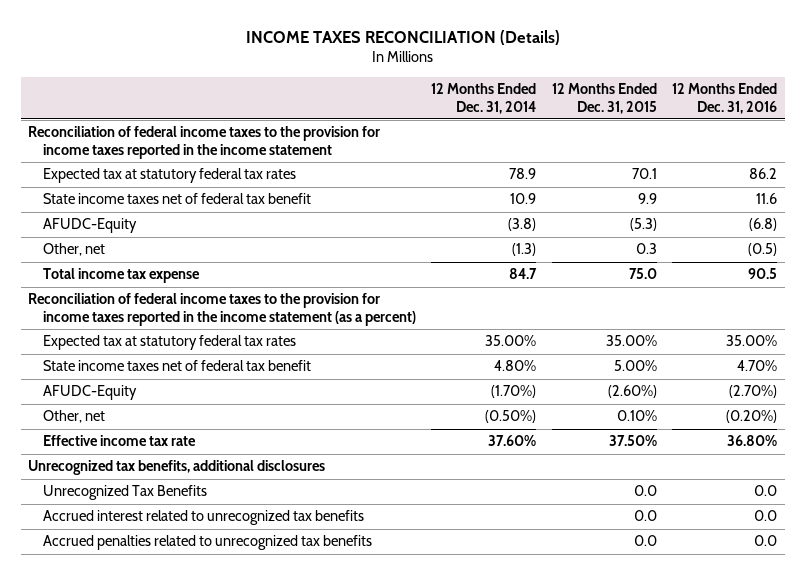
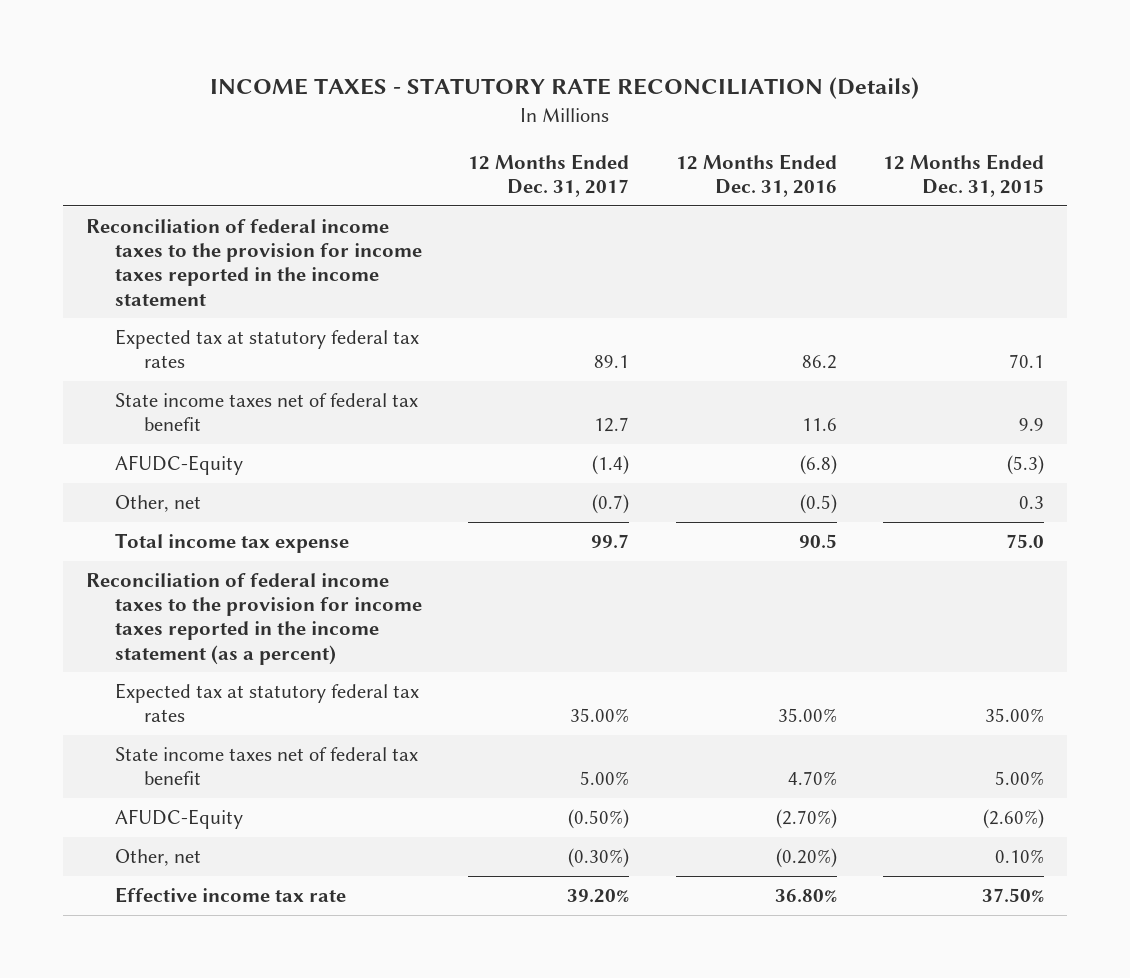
- INCOME TAXES RECONCILIATION (Details)
+ INCOME TAXES - STATUTORY RATE RECONCILIATION (Details)
- | 12 Months Ended Dec. 31, 2014 | 12 Months Ended Dec. 31, 2015 | 12 Months Ended Dec. 31, 2016
+ | 12 Months Ended Dec. 31, 2017 | 12 Months Ended Dec. 31, 2016 | 12 Months Ended Dec. 31, 2015
- Unrecognized tax benefits, additional disclosures
- Unrecognized Tax Benefits | | 0.0 | 0.0
- Accrued interest related to unrecognized tax benefits | | 0.0 | 0.0
- Accrued penalties related to unrecognized tax benefits | | 0.0 | 0.0

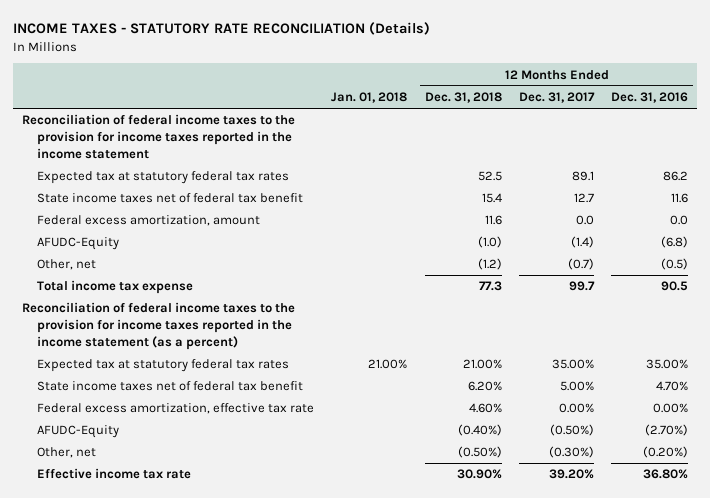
- | 12 Months Ended Dec. 31, 2017 | 12 Months Ended Dec. 31, 2016 | 12 Months Ended Dec. 31, 2015
+ | Jan. 01, 2018 | 12 Months Ended Dec. 31, 2018 | 12 Months Ended Dec. 31, 2017 | 12 Months Ended Dec. 31, 2016
+ Federal excess amortization, amount | | 11.6 | 0.0 | 0.0
+ Federal excess amortization, effective tax rate | | 4.60% | 0.00% | 0.00%

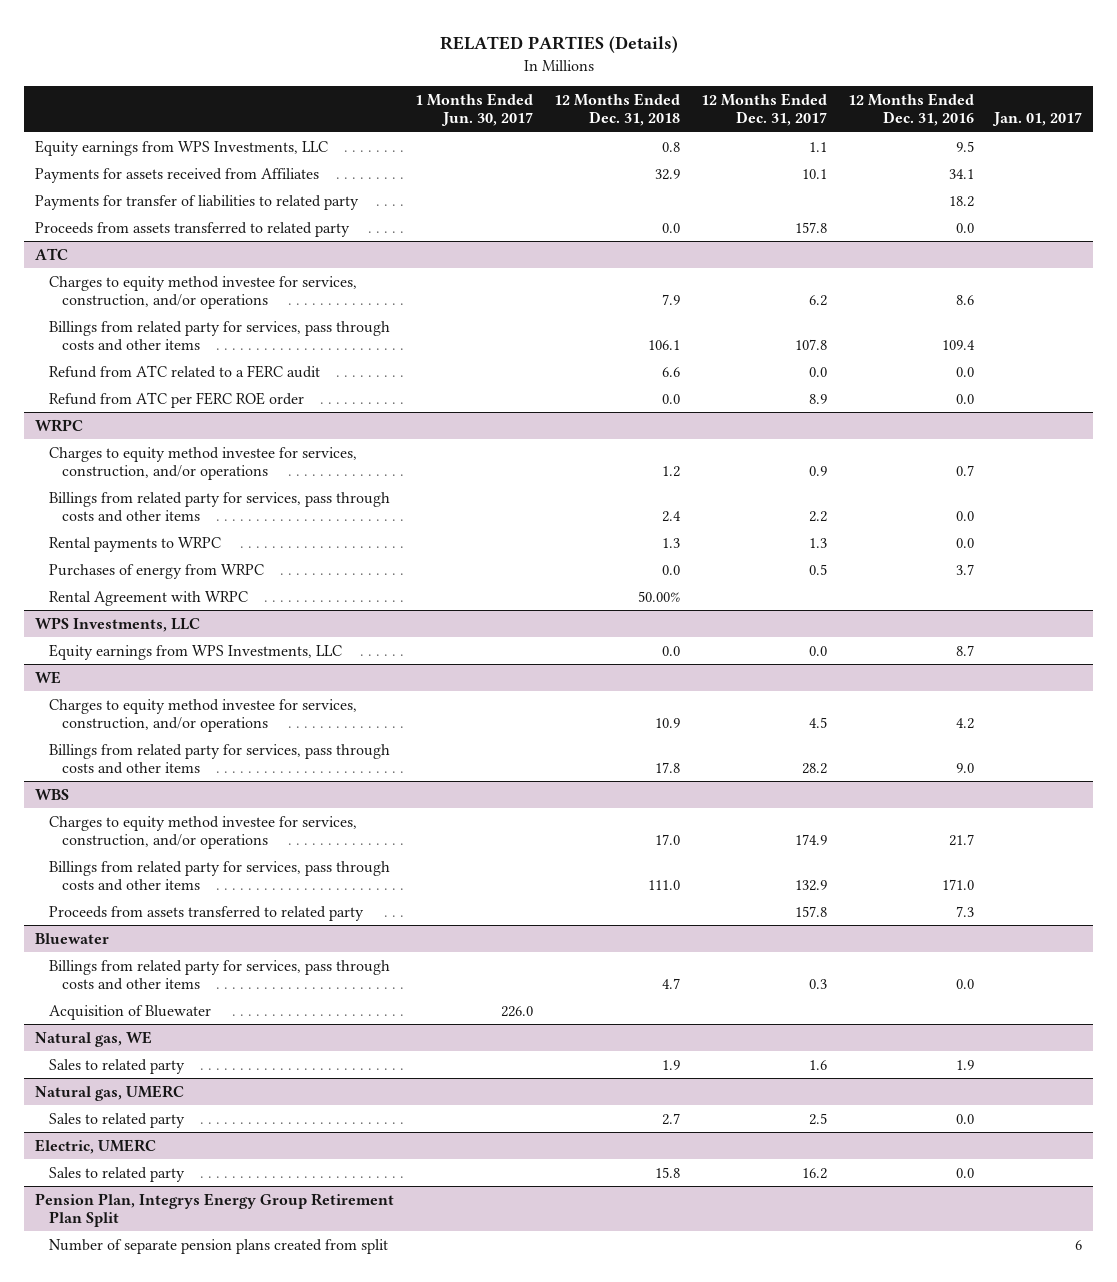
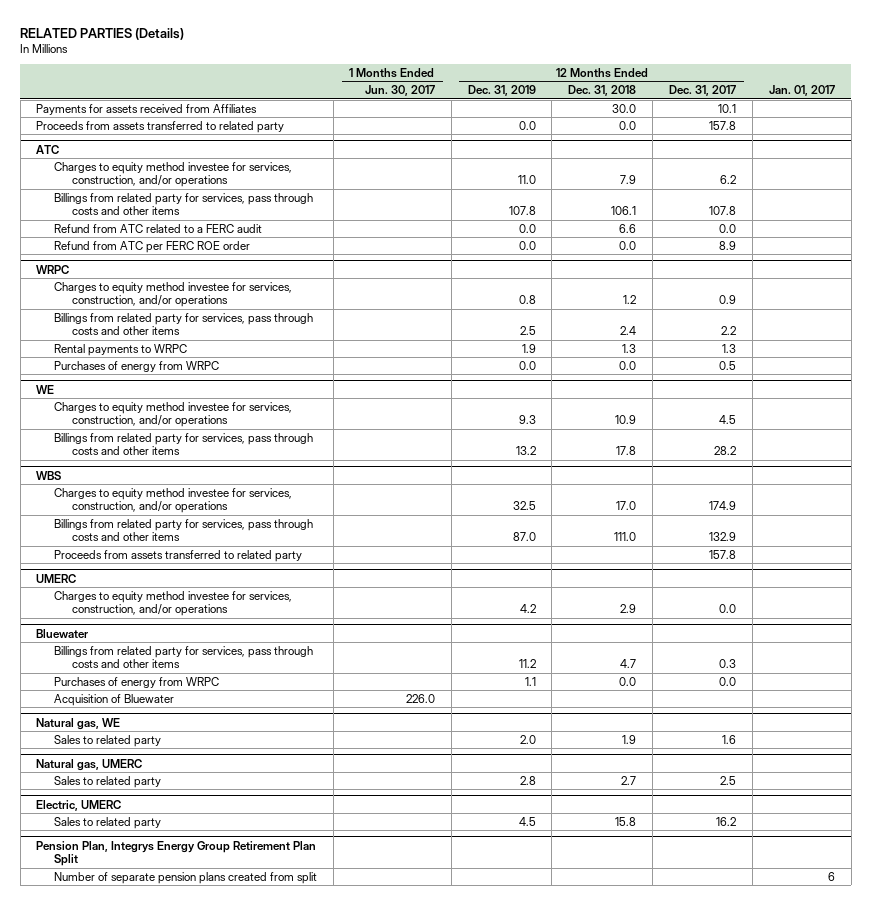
- | 1 Months Ended Jun. 30, 2017 | 12 Months Ended Dec. 31, 2018 | 12 Months Ended Dec. 31, 2017 | 12 Months Ended Dec. 31, 2016 | Jan. 01, 2017
+ | 1 Months Ended Jun. 30, 2017 | 12 Months Ended Dec. 31, 2019 | 12 Months Ended Dec. 31, 2018 | 12 Months Ended Dec. 31, 2017 | Jan. 01, 2017
- Equity earnings from WPS Investments, LLC | | 0.8 | 1.1 | 9.5 |
- Payments for assets received from Affiliates | | 32.9 | 10.1 | 34.1 |
- Payments for transfer of liabilities to related party | | | | 18.2 |
+ Payments for assets received from Affiliates | | | 30.0 | 10.1 |
@ WRPC
- Rental Agreement with WRPC | | 50.00% | | |
- WPS Investments, LLC
- Equity earnings from WPS Investments, LLC | | 0.0 | 0.0 | 8.7 |
+ UMERC
+ Charges to equity method investee for services, construction, and/or operations | | 4.2 | 2.9 | 0.0 |
@ Bluewater
+ Purchases of energy from WRPC | | 1.1 | 0.0 | 0.0 |

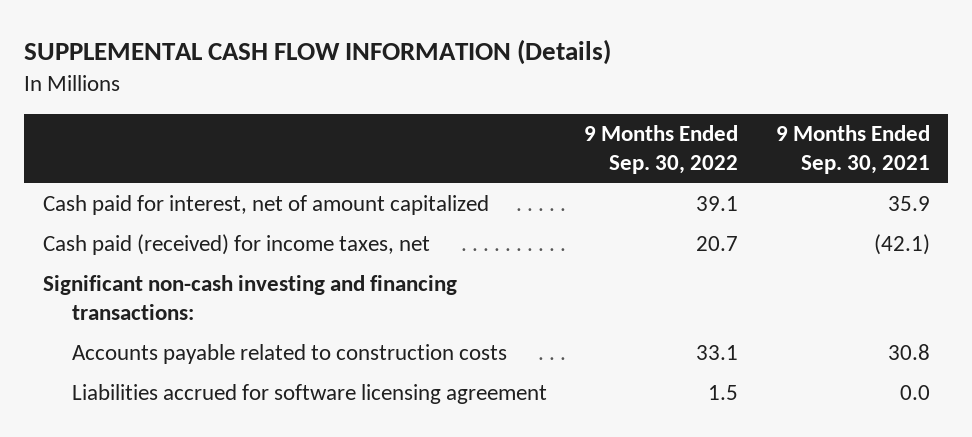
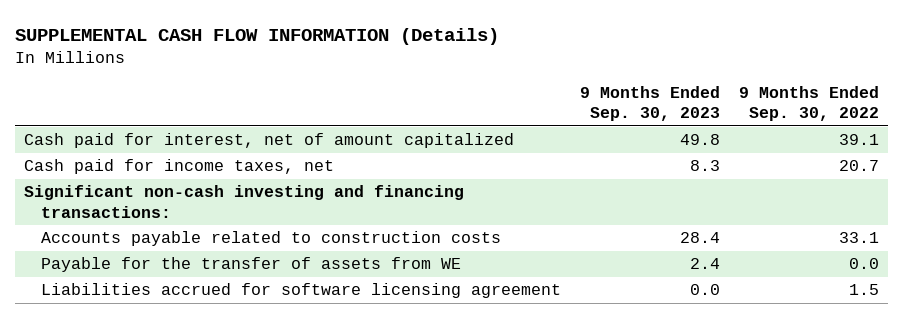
- | 9 Months Ended Sep. 30, 2022 | 9 Months Ended Sep. 30, 2021
+ | 9 Months Ended Sep. 30, 2023 | 9 Months Ended Sep. 30, 2022
- Cash paid (received) for income taxes, net | 20.7 | (42.1)
+ Cash paid for income taxes, net | 8.3 | 20.7
+ Payable for the transfer of assets from WE | 2.4 | 0.0

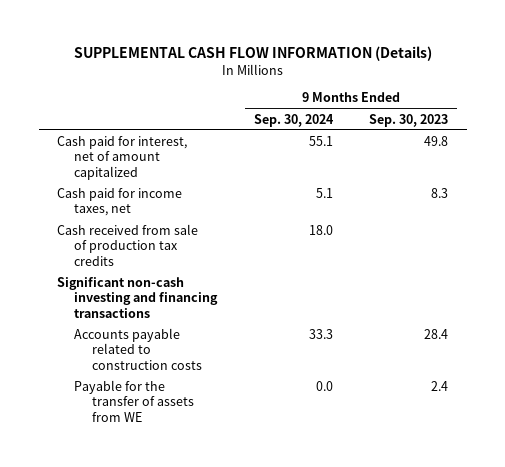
- | 9 Months Ended Sep. 30, 2023 | 9 Months Ended Sep. 30, 2022
+ | 9 Months Ended Sep. 30, 2024 | 9 Months Ended Sep. 30, 2023
- Significant non-cash investing and financing transactions:
+ Cash received from sale of production tax credits | 18.0 |
+ Significant non-cash investing and financing transactions
- Liabilities accrued for software licensing agreement | 0.0 | 1.5

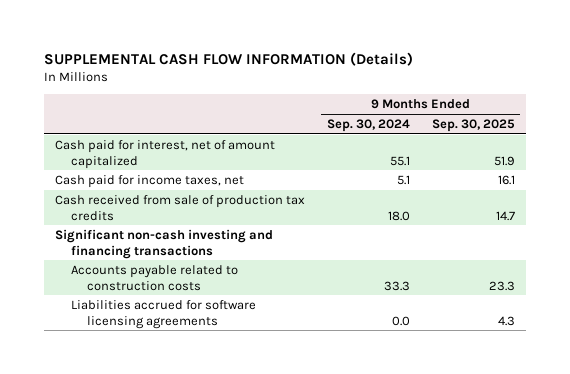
- | 9 Months Ended Sep. 30, 2024 | 9 Months Ended Sep. 30, 2023
+ | 9 Months Ended Sep. 30, 2024 | 9 Months Ended Sep. 30, 2025
- Payable for the transfer of assets from WE | 0.0 | 2.4
+ Liabilities accrued for software licensing agreements | 0.0 | 4.3

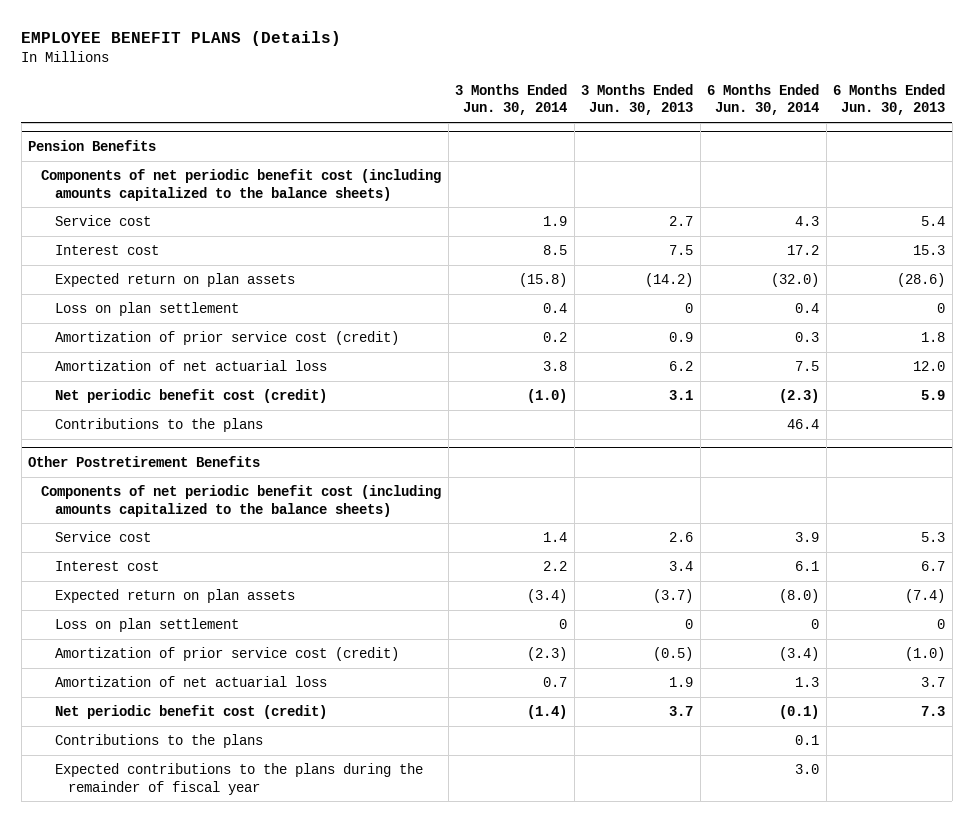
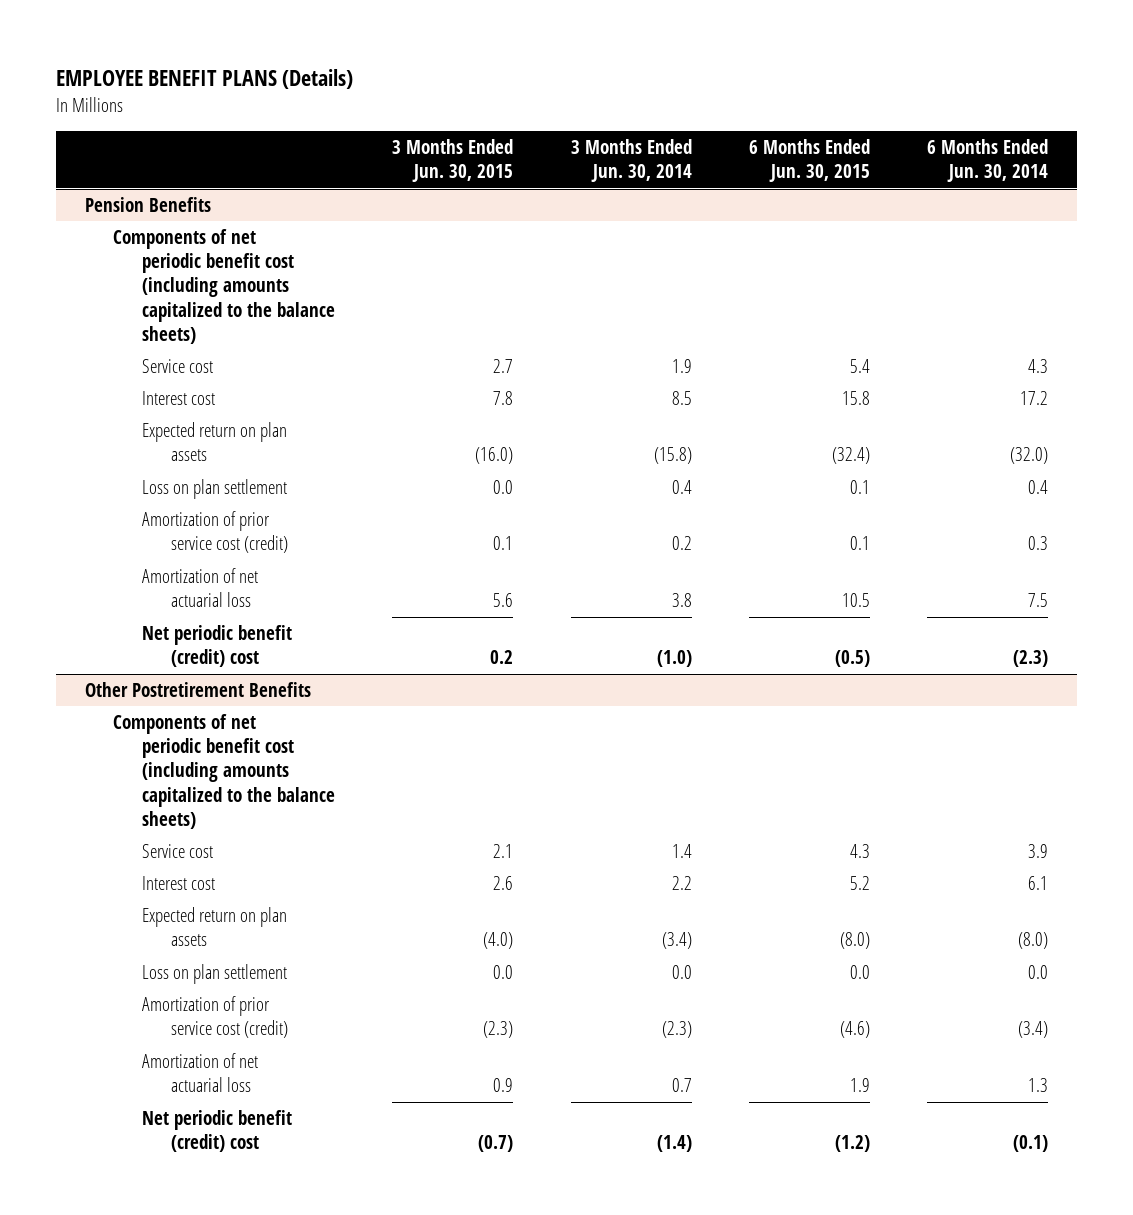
- | 3 Months Ended Jun. 30, 2014 | 3 Months Ended Jun. 30, 2013 | 6 Months Ended Jun. 30, 2014 | 6 Months Ended Jun. 30, 2013
+ | 3 Months Ended Jun. 30, 2015 | 3 Months Ended Jun. 30, 2014 | 6 Months Ended Jun. 30, 2015 | 6 Months Ended Jun. 30, 2014
@ Pension Benefits
- Net periodic benefit cost (credit) | (1.0) | 3.1 | (2.3) | 5.9
- Contributions to the plans | | | 46.4 |
+ Net periodic benefit (credit) cost | 0.2 | (1.0) | (0.5) | (2.3)
@ Other Postretirement Benefits
- Loss on plan settlement | 0 | 0 | 0 | 0
+ Loss on plan settlement | 0.0 | 0.0 | 0.0 | 0.0
- Net periodic benefit cost (credit) | (1.4) | 3.7 | (0.1) | 7.3
- Contributions to the plans | | | 0.1 |
- Expected contributions to the plans during the remainder of fiscal year | | | 3.0 |
+ Net periodic benefit (credit) cost | (0.7) | (1.4) | (1.2) | (0.1)

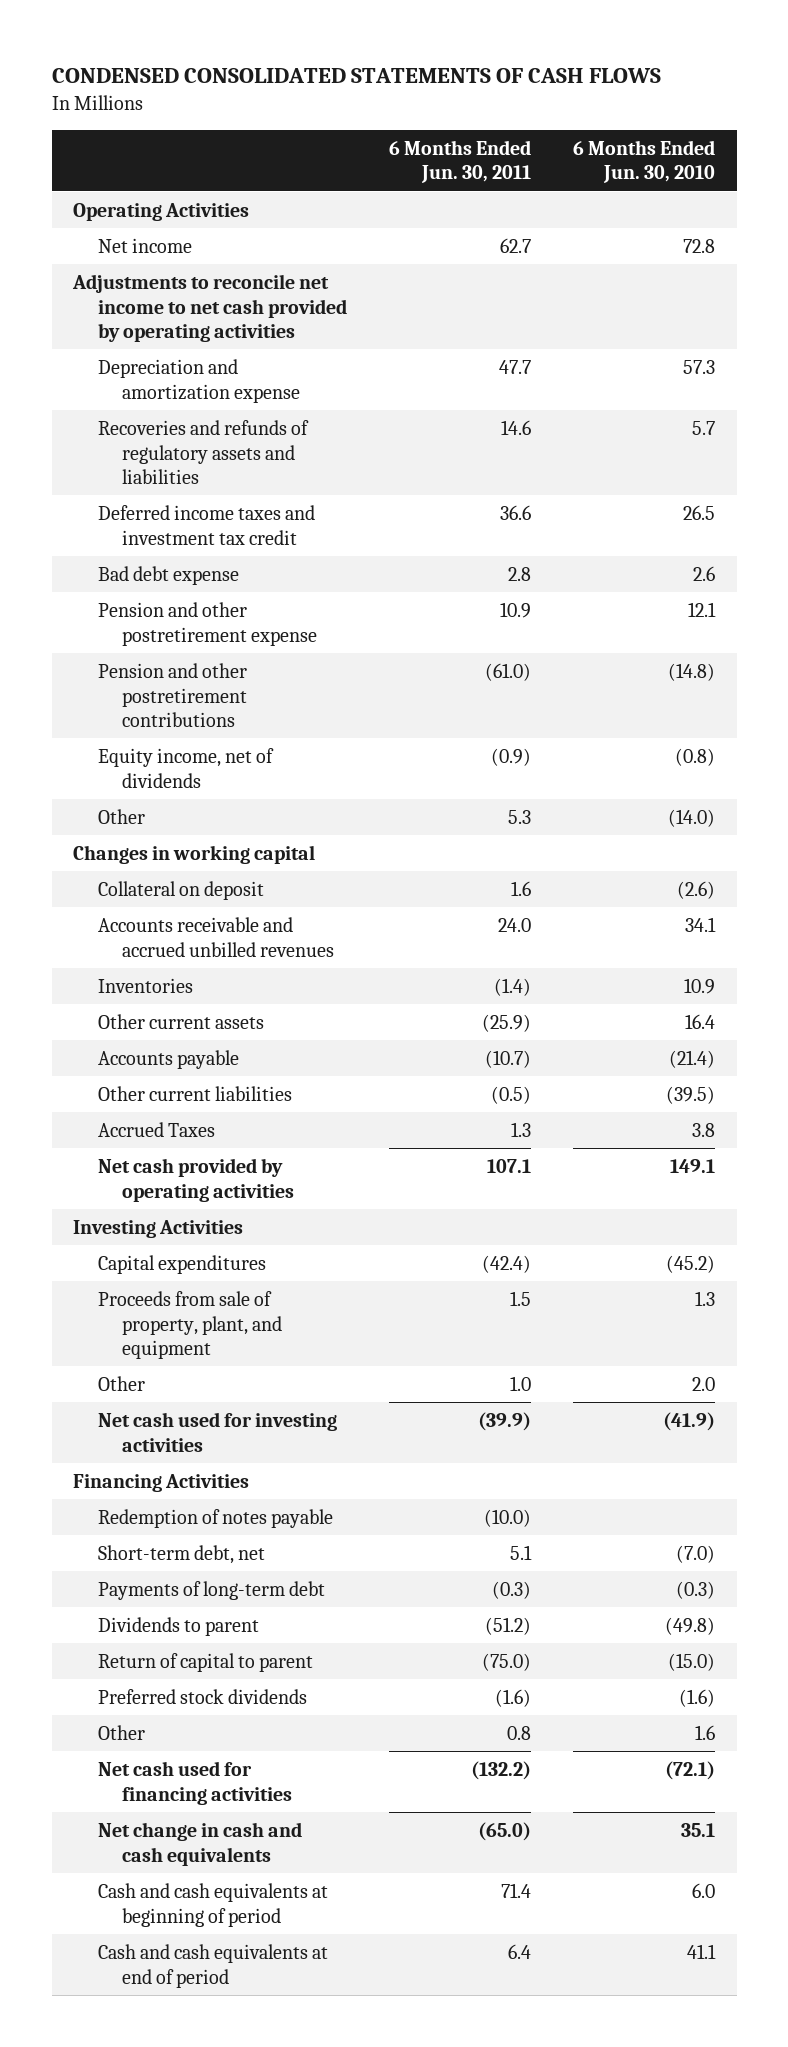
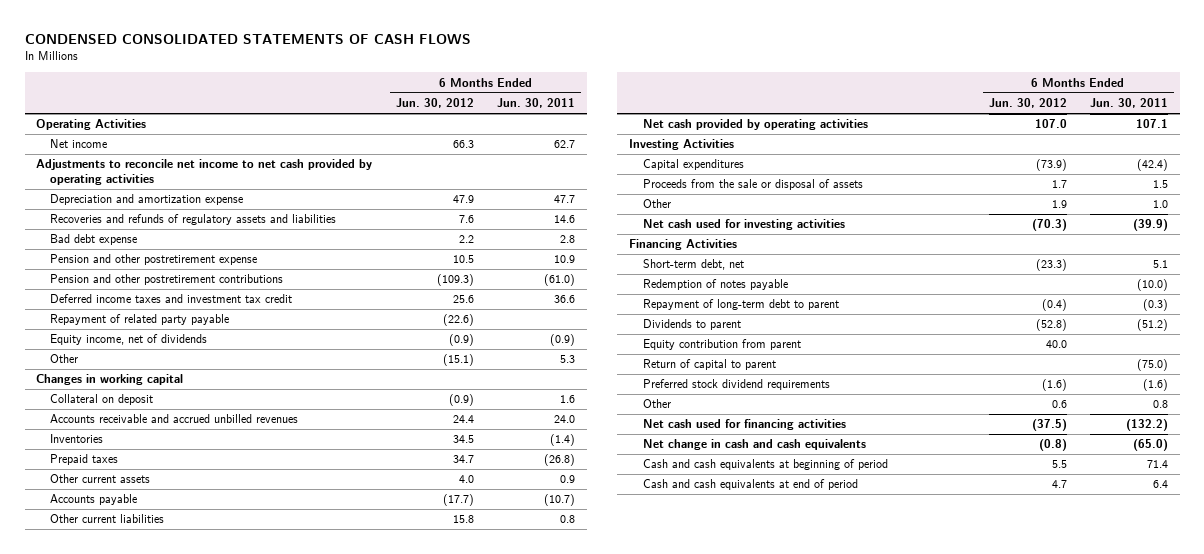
- | 6 Months Ended Jun. 30, 2011 | 6 Months Ended Jun. 30, 2010
+ | 6 Months Ended Jun. 30, 2012 | 6 Months Ended Jun. 30, 2011
moved down: Deferred income taxes and investment tax credit | 25.6 | 36.6
+ Repayment of related party payable | (22.6) |
- Other current assets | (25.9) | 16.4
+ Prepaid taxes | 34.7 | (26.8)
+ Other current assets | 4.0 | 0.9
- Other current liabilities | (0.5) | (39.5)
- Accrued Taxes | 1.3 | 3.8
+ Other current liabilities | 15.8 | 0.8
- Proceeds from sale of property, plant, and equipment | 1.5 | 1.3
+ Proceeds from the sale or disposal of assets | 1.7 | 1.5
- Payments of long-term debt | (0.3) | (0.3)
moved down: Redemption of notes payable | | (10.0)
+ Repayment of long-term debt to parent | (0.4) | (0.3)
+ Equity contribution from parent | 40.0 |
- Preferred stock dividends | (1.6) | (1.6)
+ Preferred stock dividend requirements | (1.6) | (1.6)

